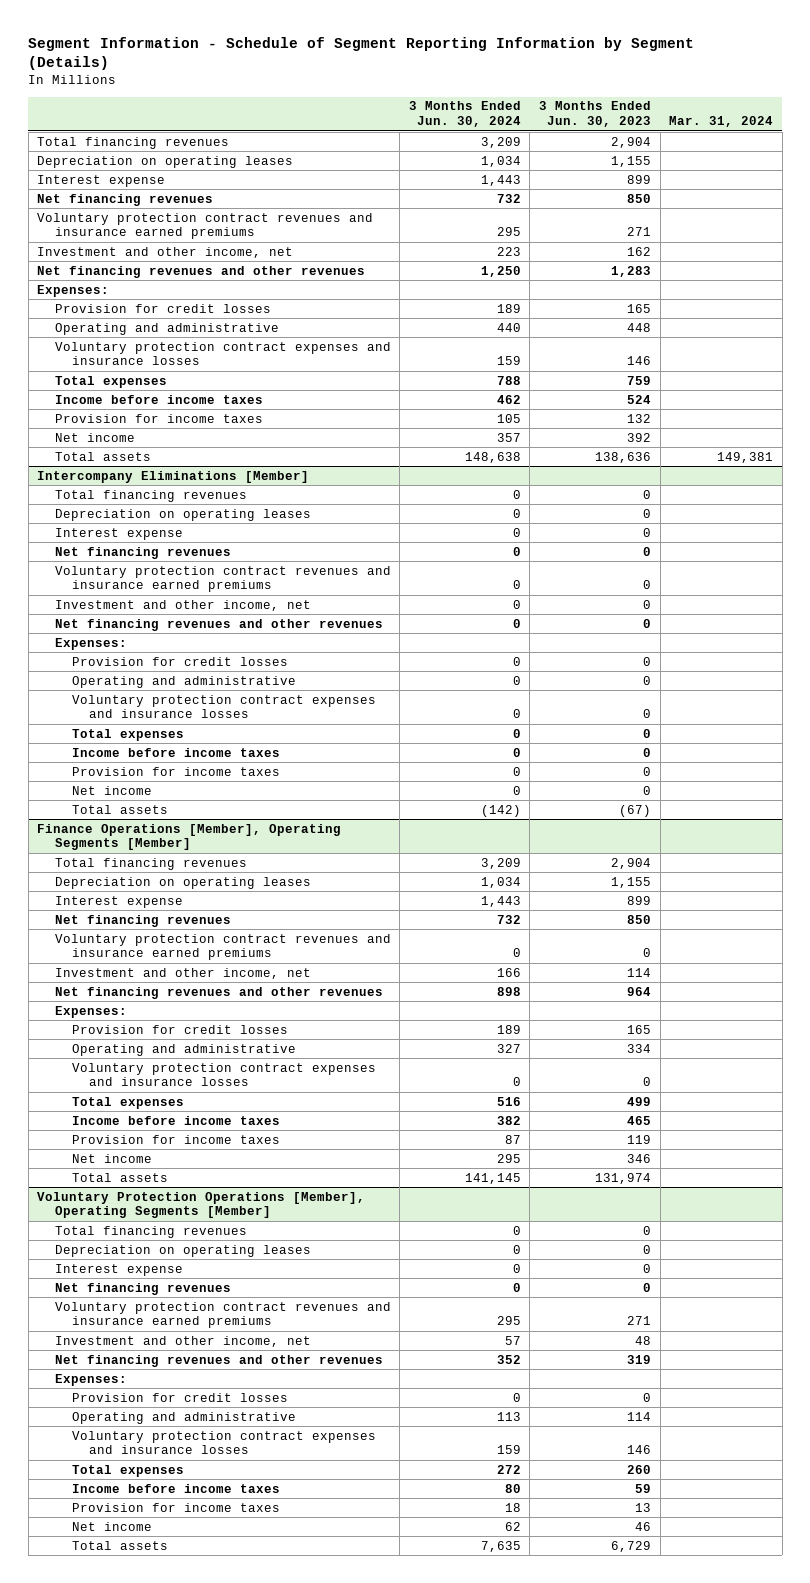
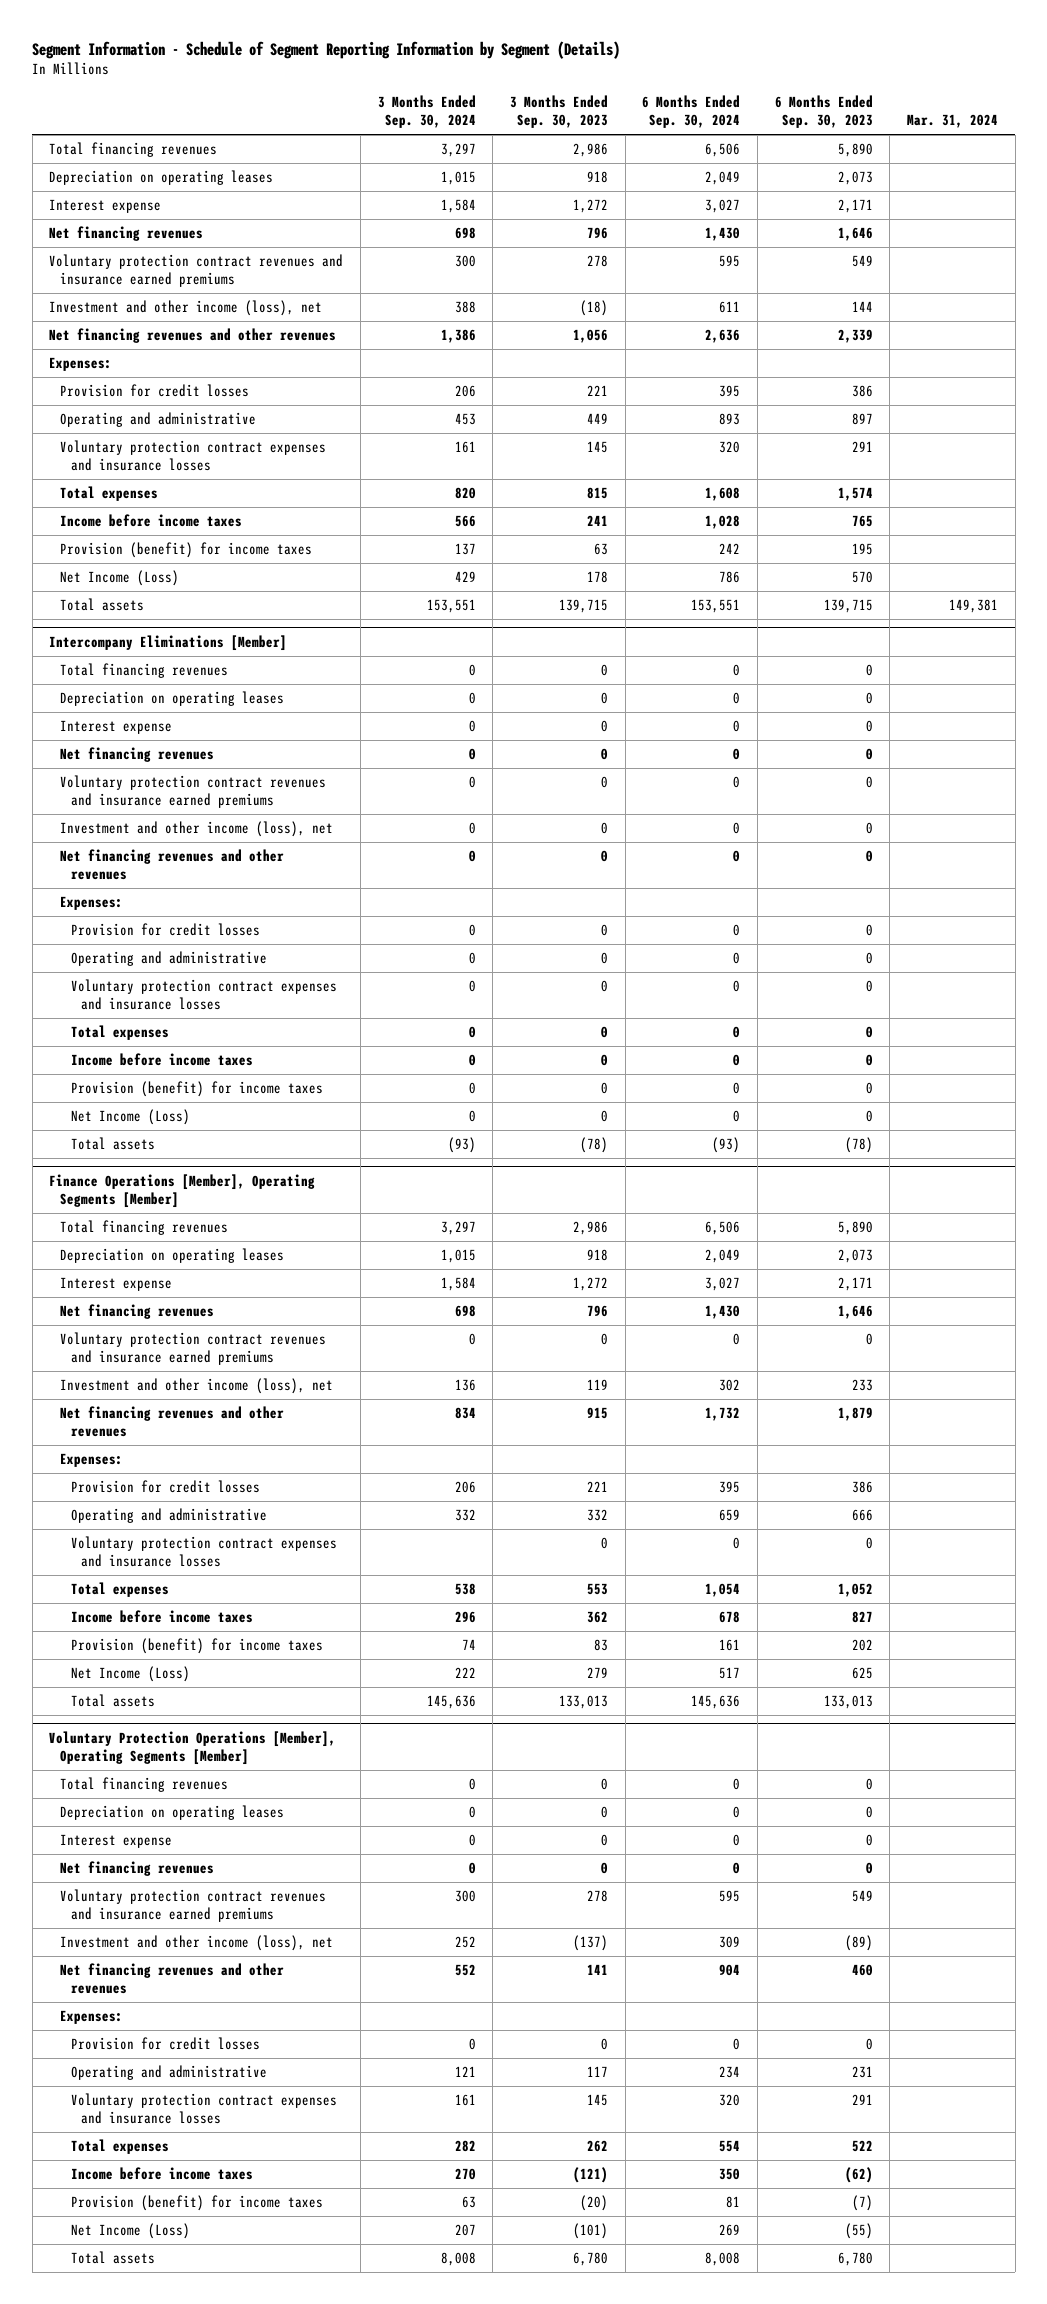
- | 3 Months Ended Jun. 30, 2024 | 3 Months Ended Jun. 30, 2023 | Mar. 31, 2024
+ | 3 Months Ended Sep. 30, 2024 | 3 Months Ended Sep. 30, 2023 | 6 Months Ended Sep. 30, 2024 | 6 Months Ended Sep. 30, 2023 | Mar. 31, 2024
- Investment and other income, net | 223 | 162 |
+ Investment and other income (loss), net | 388 | (18) | 611 | 144 |
- Provision for income taxes | 105 | 132 |
- Net income | 357 | 392 |
+ Provision (benefit) for income taxes | 137 | 63 | 242 | 195 |
+ Net Income (Loss) | 429 | 178 | 786 | 570 |
@ Intercompany Eliminations [Member]
- Investment and other income, net | 0 | 0 |
+ Investment and other income (loss), net | 0 | 0 | 0 | 0 |
- Provision for income taxes | 0 | 0 |
- Net income | 0 | 0 |
+ Provision (benefit) for income taxes | 0 | 0 | 0 | 0 |
+ Net Income (Loss) | 0 | 0 | 0 | 0 |
@ Finance Operations [Member], Operating Segments [Member]
- Investment and other income, net | 166 | 114 |
+ Investment and other income (loss), net | 136 | 119 | 302 | 233 |
- Provision for income taxes | 87 | 119 |
- Net income | 295 | 346 |
+ Provision (benefit) for income taxes | 74 | 83 | 161 | 202 |
+ Net Income (Loss) | 222 | 279 | 517 | 625 |
@ Voluntary Protection Operations [Member], Operating Segments [Member]
- Investment and other income, net | 57 | 48 |
+ Investment and other income (loss), net | 252 | (137) | 309 | (89) |
- Provision for income taxes | 18 | 13 |
- Net income | 62 | 46 |
+ Provision (benefit) for income taxes | 63 | (20) | 81 | (7) |
+ Net Income (Loss) | 207 | (101) | 269 | (55) |

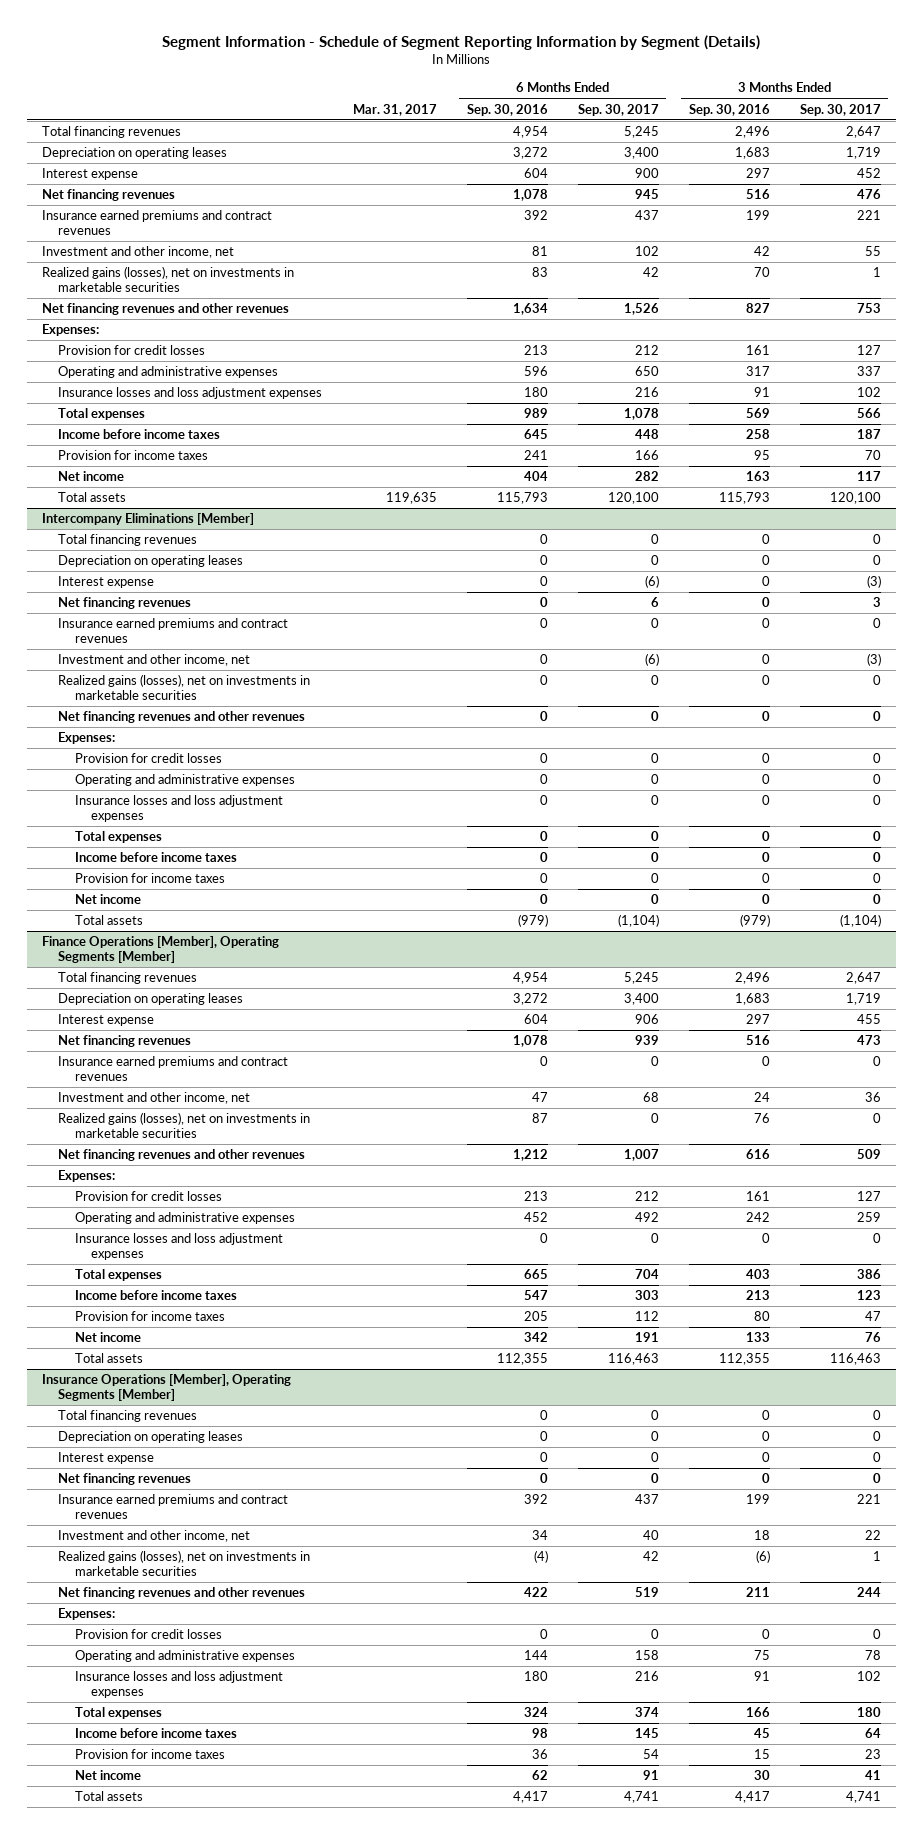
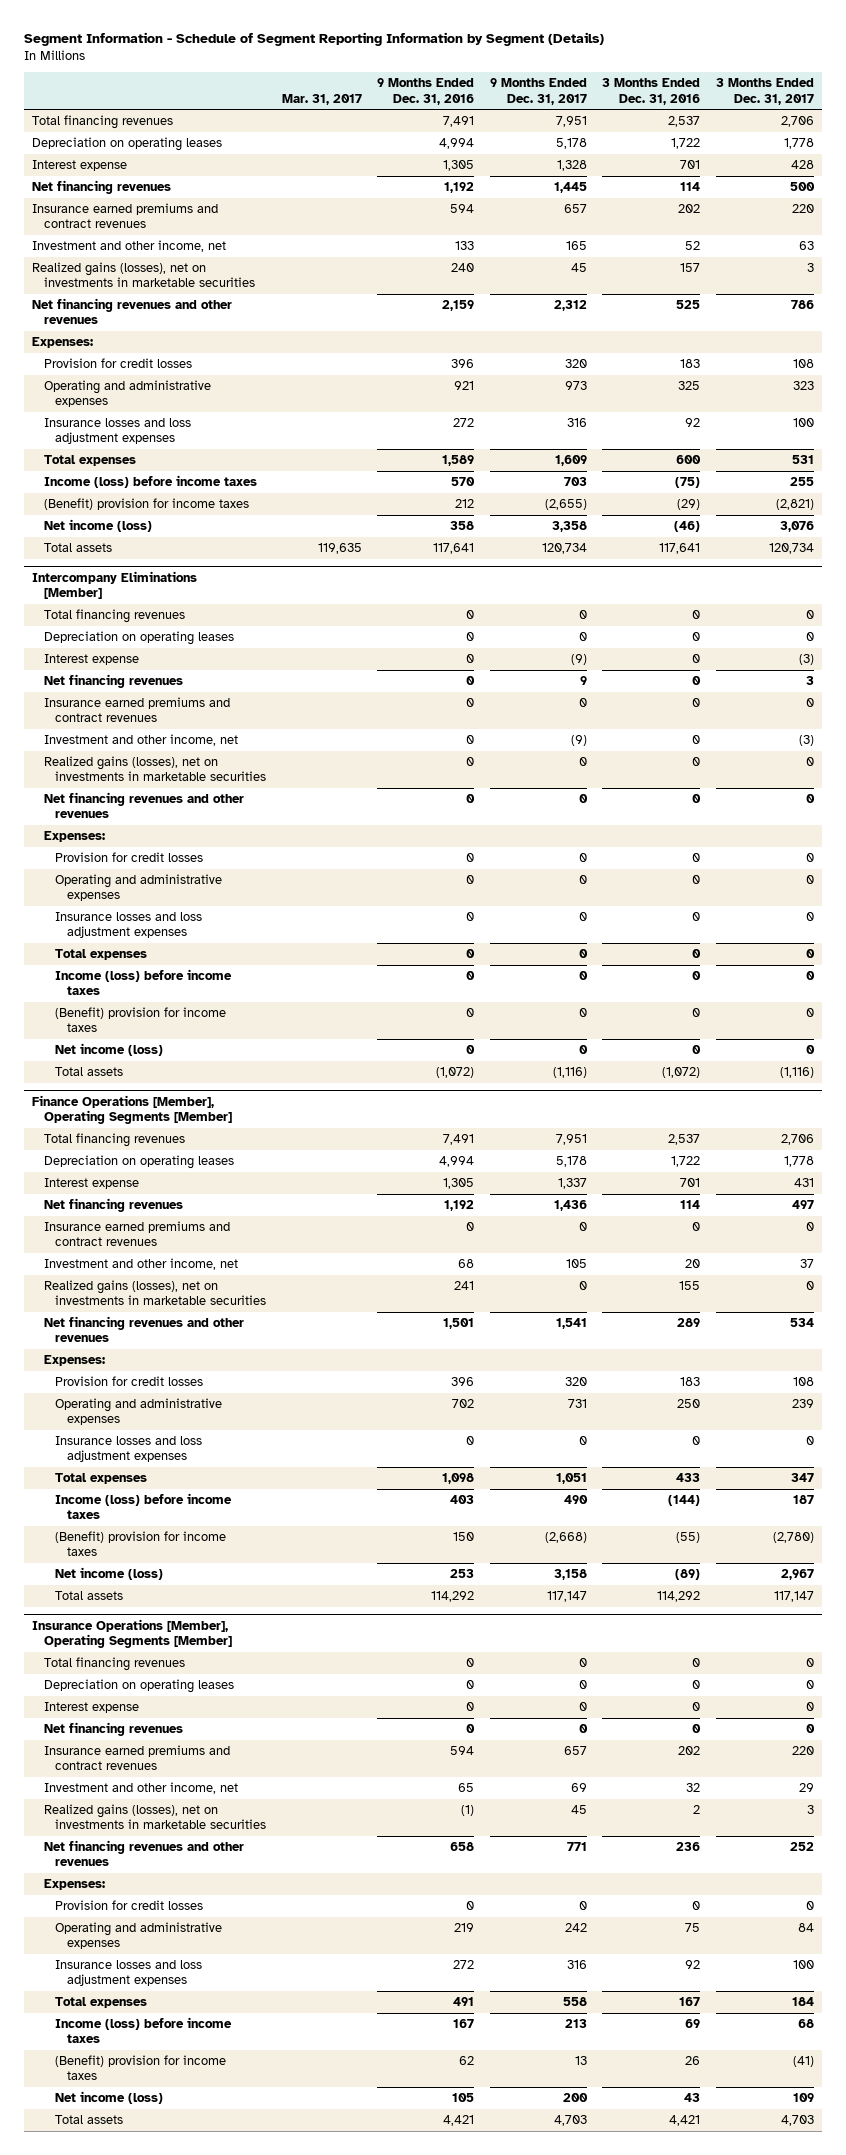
- | Mar. 31, 2017 | 6 Months Ended Sep. 30, 2016 | 6 Months Ended Sep. 30, 2017 | 3 Months Ended Sep. 30, 2016 | 3 Months Ended Sep. 30, 2017
+ | Mar. 31, 2017 | 9 Months Ended Dec. 31, 2016 | 9 Months Ended Dec. 31, 2017 | 3 Months Ended Dec. 31, 2016 | 3 Months Ended Dec. 31, 2017
- Income before income taxes | | 645 | 448 | 258 | 187
- Provision for income taxes | | 241 | 166 | 95 | 70
- Net income | | 404 | 282 | 163 | 117
+ Income (loss) before income taxes | | 570 | 703 | (75) | 255
+ (Benefit) provision for income taxes | | 212 | (2,655) | (29) | (2,821)
+ Net income (loss) | | 358 | 3,358 | (46) | 3,076
@ Intercompany Eliminations [Member]
- Income before income taxes | | 0 | 0 | 0 | 0
- Provision for income taxes | | 0 | 0 | 0 | 0
- Net income | | 0 | 0 | 0 | 0
+ Income (loss) before income taxes | | 0 | 0 | 0 | 0
+ (Benefit) provision for income taxes | | 0 | 0 | 0 | 0
+ Net income (loss) | | 0 | 0 | 0 | 0
@ Finance Operations [Member], Operating Segments [Member]
- Income before income taxes | | 547 | 303 | 213 | 123
- Provision for income taxes | | 205 | 112 | 80 | 47
- Net income | | 342 | 191 | 133 | 76
+ Income (loss) before income taxes | | 403 | 490 | (144) | 187
+ (Benefit) provision for income taxes | | 150 | (2,668) | (55) | (2,780)
+ Net income (loss) | | 253 | 3,158 | (89) | 2,967
@ Insurance Operations [Member], Operating Segments [Member]
- Income before income taxes | | 98 | 145 | 45 | 64
- Provision for income taxes | | 36 | 54 | 15 | 23
- Net income | | 62 | 91 | 30 | 41
+ Income (loss) before income taxes | | 167 | 213 | 69 | 68
+ (Benefit) provision for income taxes | | 62 | 13 | 26 | (41)
+ Net income (loss) | | 105 | 200 | 43 | 109

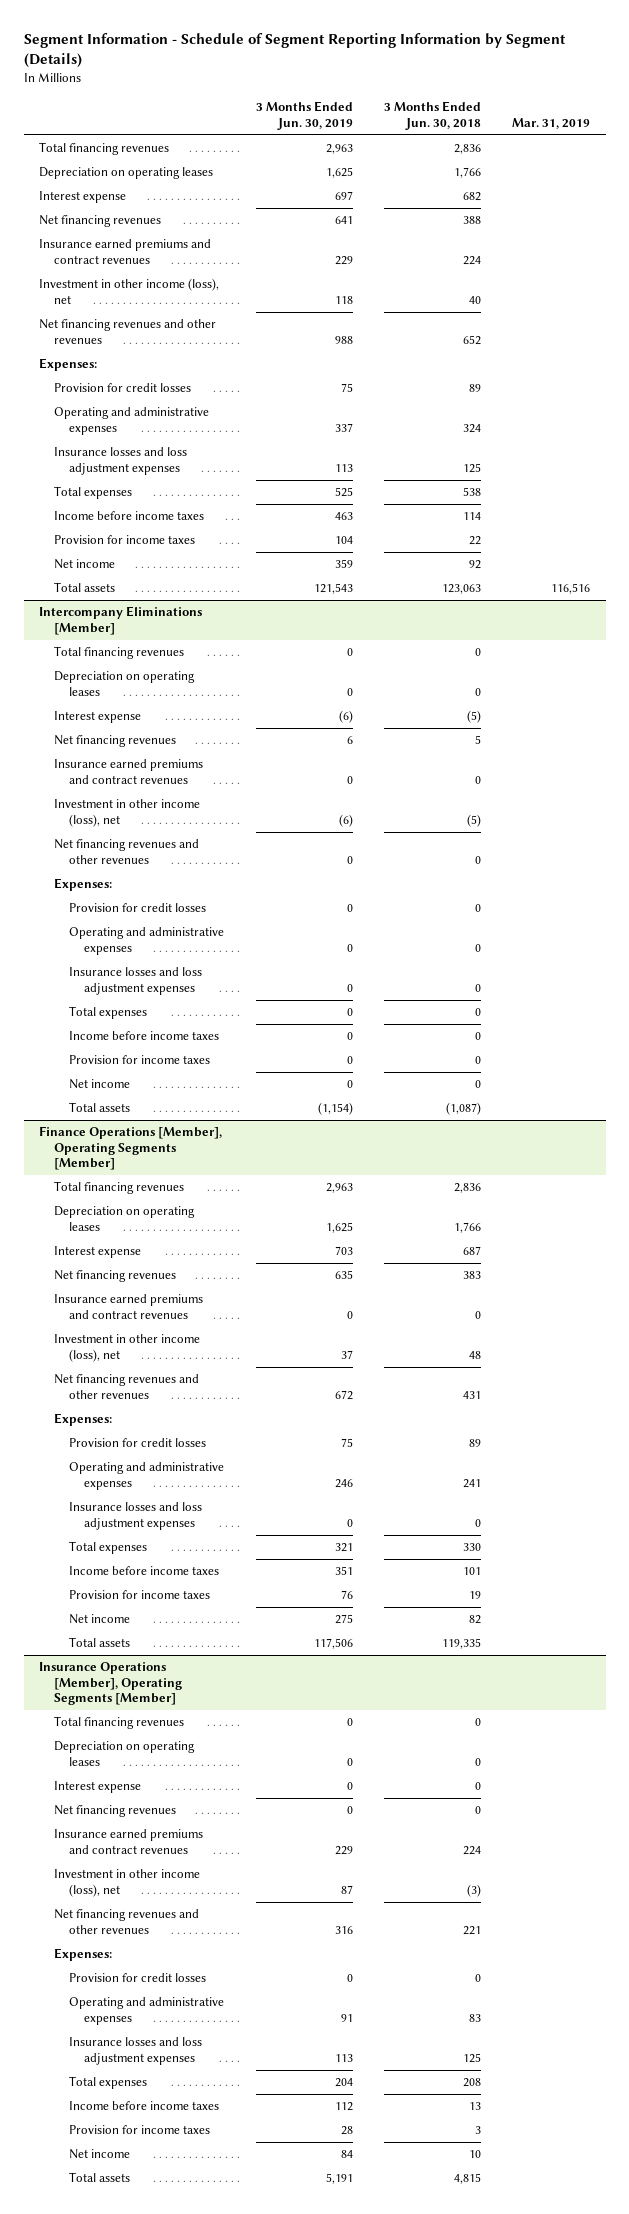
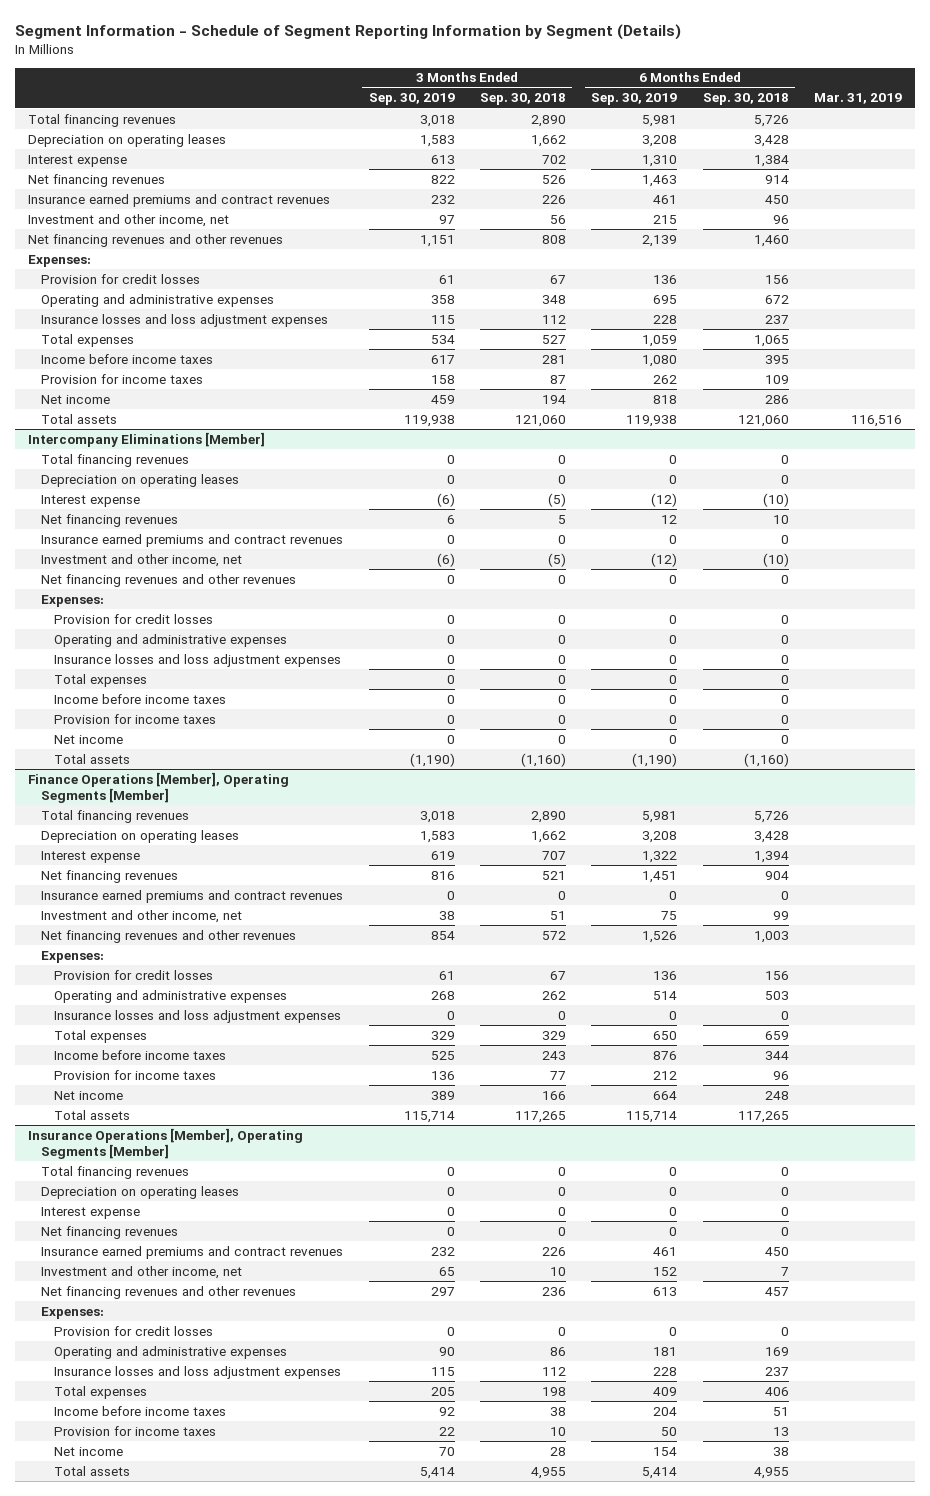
- | 3 Months Ended Jun. 30, 2019 | 3 Months Ended Jun. 30, 2018 | Mar. 31, 2019
+ | 3 Months Ended Sep. 30, 2019 | 3 Months Ended Sep. 30, 2018 | 6 Months Ended Sep. 30, 2019 | 6 Months Ended Sep. 30, 2018 | Mar. 31, 2019
- Investment in other income (loss), net | 118 | 40 |
+ Investment and other income, net | 97 | 56 | 215 | 96 |
@ Intercompany Eliminations [Member]
- Investment in other income (loss), net | (6) | (5) |
+ Investment and other income, net | (6) | (5) | (12) | (10) |
@ Finance Operations [Member], Operating Segments [Member]
- Investment in other income (loss), net | 37 | 48 |
+ Investment and other income, net | 38 | 51 | 75 | 99 |
@ Insurance Operations [Member], Operating Segments [Member]
- Investment in other income (loss), net | 87 | (3) |
+ Investment and other income, net | 65 | 10 | 152 | 7 |

